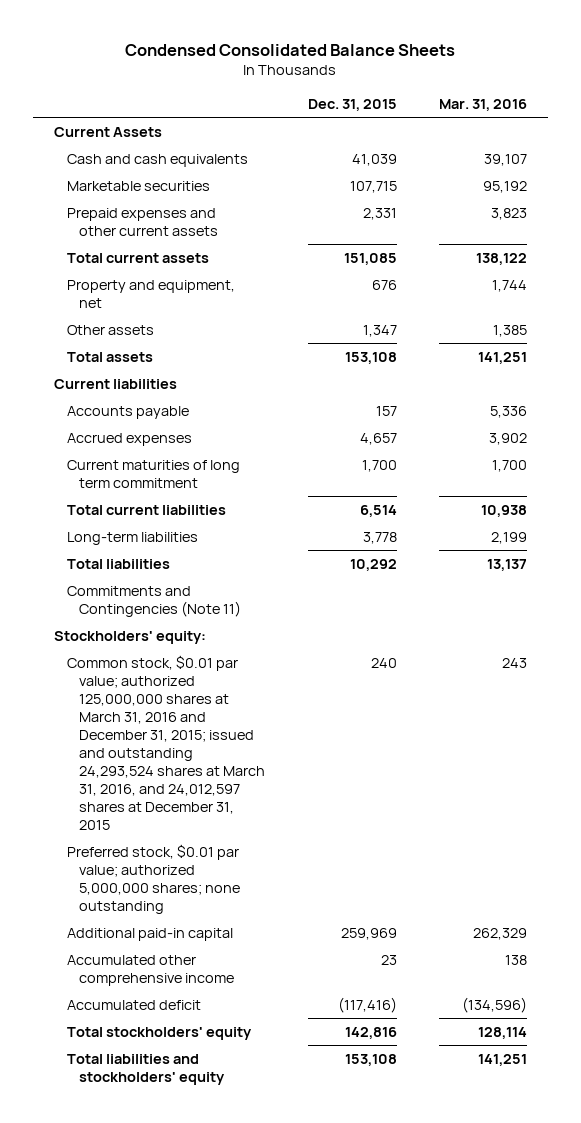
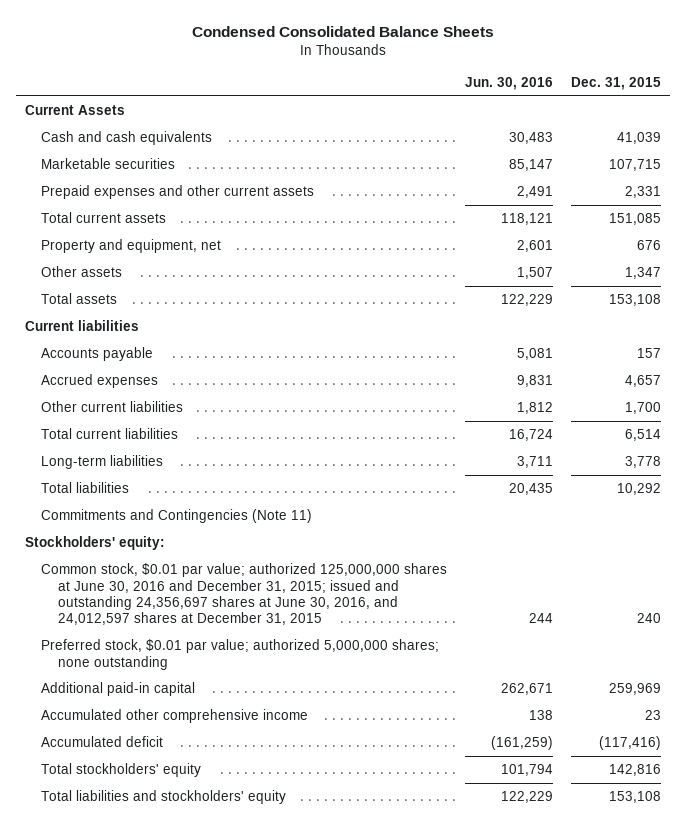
- | Dec. 31, 2015 | Mar. 31, 2016
+ | Jun. 30, 2016 | Dec. 31, 2015
- Current maturities of long term commitment | 1,700 | 1,700
+ Other current liabilities | 1,812 | 1,700
- Common stock, $0.01 par value; authorized 125,000,000 shares at March 31, 2016 and December 31, 2015; issued and outstanding 24,293,524 shares at March 31, 2016, and 24,012,597 shares at December 31, 2015 | 240 | 243
+ Common stock, $0.01 par value; authorized 125,000,000 shares at June 30, 2016 and December 31, 2015; issued and outstanding 24,356,697 shares at June 30, 2016, and 24,012,597 shares at December 31, 2015 | 244 | 240

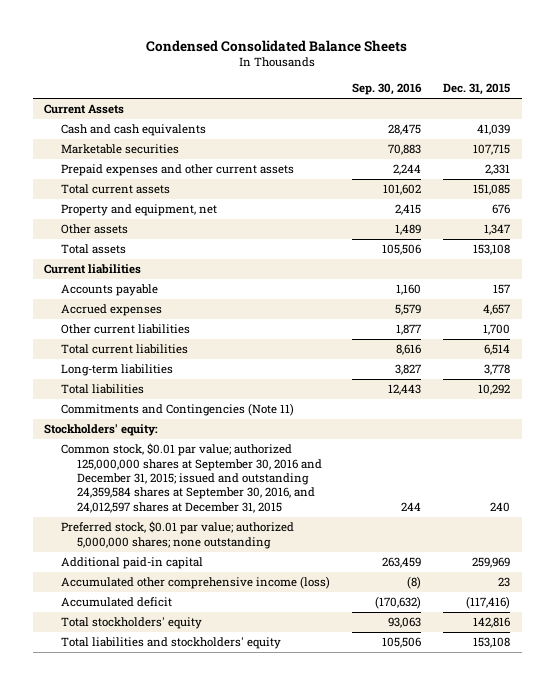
- | Jun. 30, 2016 | Dec. 31, 2015
+ | Sep. 30, 2016 | Dec. 31, 2015
- Common stock, $0.01 par value; authorized 125,000,000 shares at June 30, 2016 and December 31, 2015; issued and outstanding 24,356,697 shares at June 30, 2016, and 24,012,597 shares at December 31, 2015 | 244 | 240
+ Common stock, $0.01 par value; authorized 125,000,000 shares at September 30, 2016 and December 31, 2015; issued and outstanding 24,359,584 shares at September 30, 2016, and 24,012,597 shares at December 31, 2015 | 244 | 240
- Accumulated other comprehensive income | 138 | 23
+ Accumulated other comprehensive income (loss) | (8) | 23

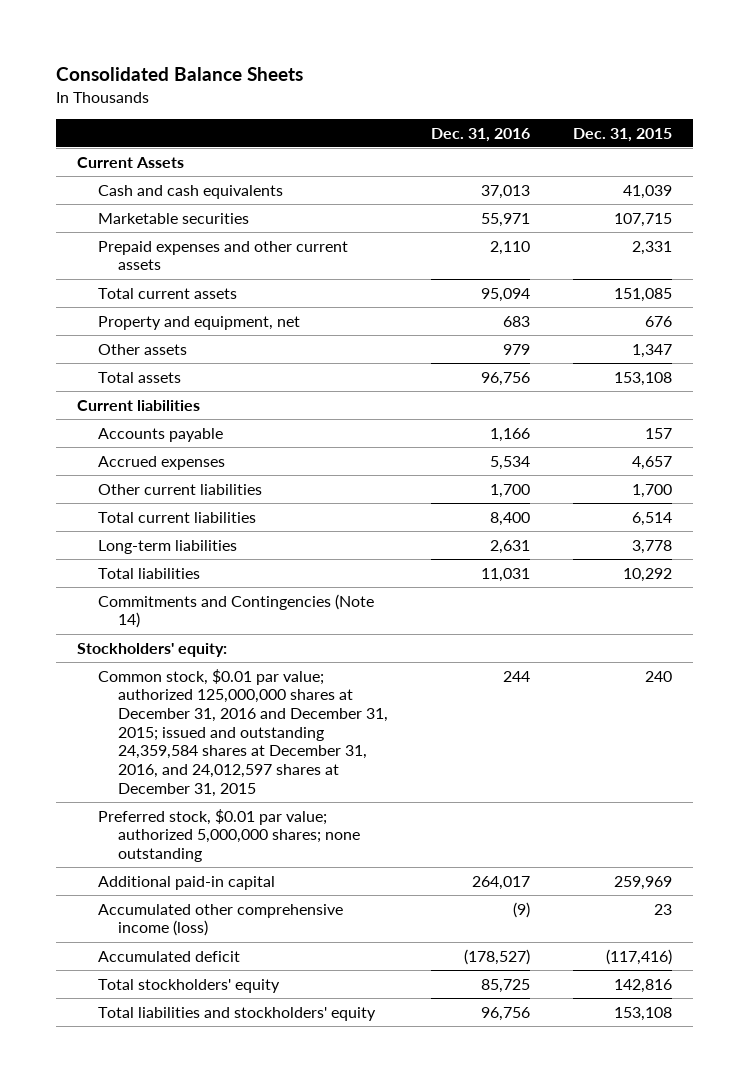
- Condensed Consolidated Balance Sheets
+ Consolidated Balance Sheets
- | Sep. 30, 2016 | Dec. 31, 2015
+ | Dec. 31, 2016 | Dec. 31, 2015
- Commitments and Contingencies (Note 11)
+ Commitments and Contingencies (Note 14)
- Common stock, $0.01 par value; authorized 125,000,000 shares at September 30, 2016 and December 31, 2015; issued and outstanding 24,359,584 shares at September 30, 2016, and 24,012,597 shares at December 31, 2015 | 244 | 240
+ Common stock, $0.01 par value; authorized 125,000,000 shares at December 31, 2016 and December 31, 2015; issued and outstanding 24,359,584 shares at December 31, 2016, and 24,012,597 shares at December 31, 2015 | 244 | 240

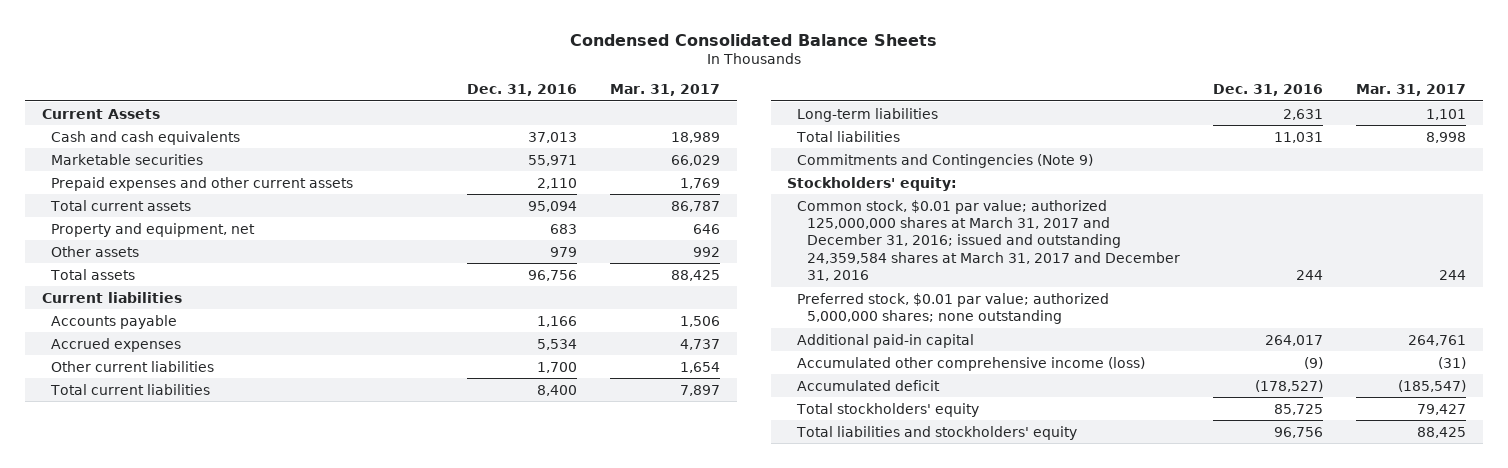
- Consolidated Balance Sheets
+ Condensed Consolidated Balance Sheets
- | Dec. 31, 2016 | Dec. 31, 2015
+ | Dec. 31, 2016 | Mar. 31, 2017
- Commitments and Contingencies (Note 14)
+ Commitments and Contingencies (Note 9)
- Common stock, $0.01 par value; authorized 125,000,000 shares at December 31, 2016 and December 31, 2015; issued and outstanding 24,359,584 shares at December 31, 2016, and 24,012,597 shares at December 31, 2015 | 244 | 240
+ Common stock, $0.01 par value; authorized 125,000,000 shares at March 31, 2017 and December 31, 2016; issued and outstanding 24,359,584 shares at March 31, 2017 and December 31, 2016 | 244 | 244

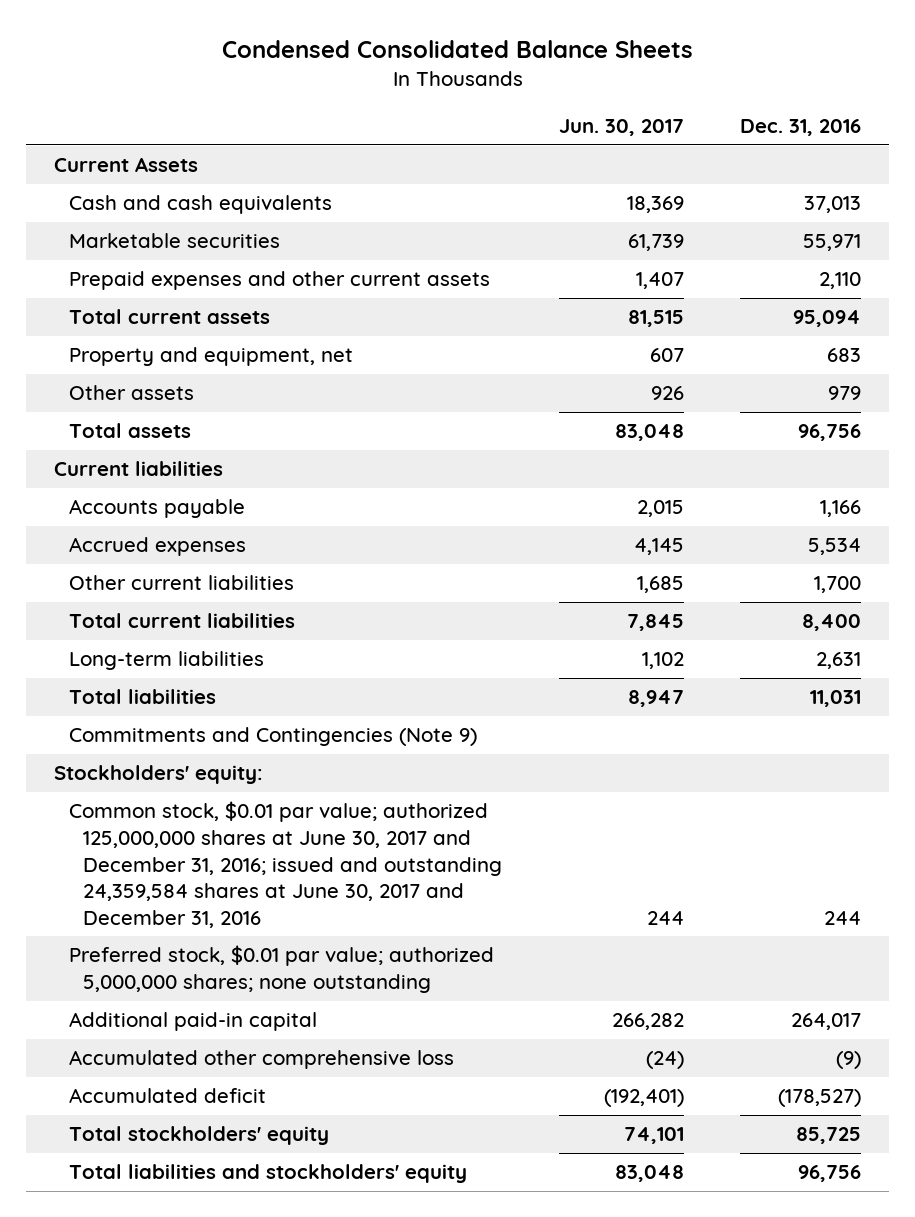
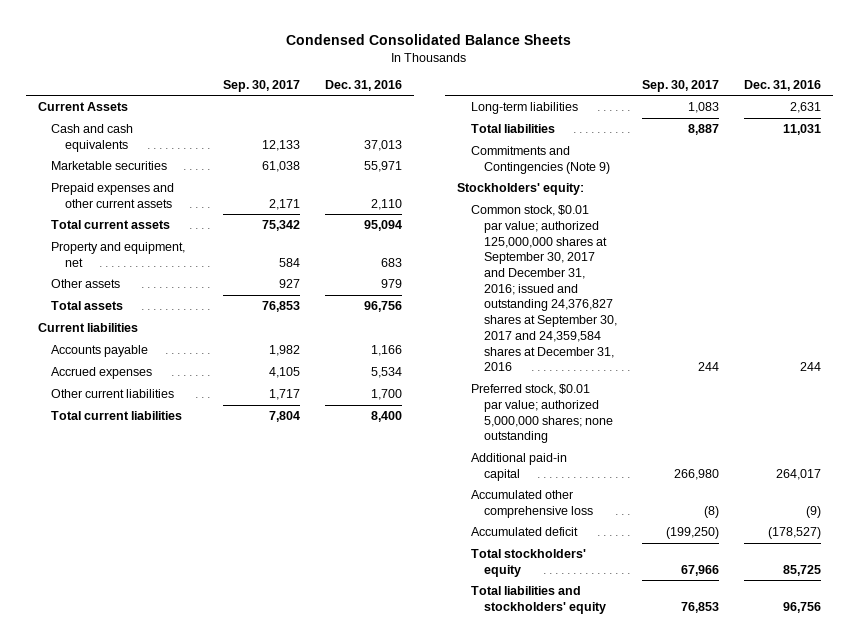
- | Jun. 30, 2017 | Dec. 31, 2016
+ | Sep. 30, 2017 | Dec. 31, 2016
- Common stock, $0.01 par value; authorized 125,000,000 shares at June 30, 2017 and December 31, 2016; issued and outstanding 24,359,584 shares at June 30, 2017 and December 31, 2016 | 244 | 244
+ Common stock, $0.01 par value; authorized 125,000,000 shares at September 30, 2017 and December 31, 2016; issued and outstanding 24,376,827 shares at September 30, 2017 and 24,359,584 shares at December 31, 2016 | 244 | 244

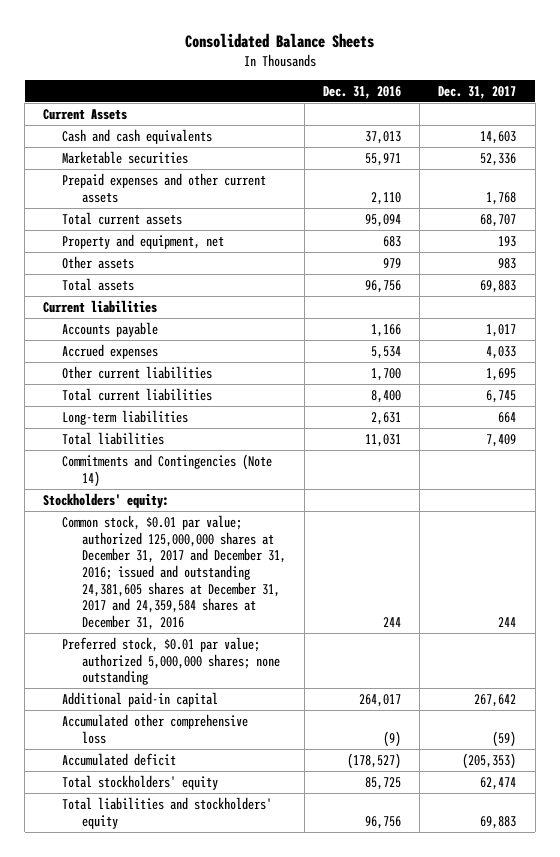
- Condensed Consolidated Balance Sheets
+ Consolidated Balance Sheets
- | Sep. 30, 2017 | Dec. 31, 2016
+ | Dec. 31, 2016 | Dec. 31, 2017
- Commitments and Contingencies (Note 9)
+ Commitments and Contingencies (Note 14)
- Common stock, $0.01 par value; authorized 125,000,000 shares at September 30, 2017 and December 31, 2016; issued and outstanding 24,376,827 shares at September 30, 2017 and 24,359,584 shares at December 31, 2016 | 244 | 244
+ Common stock, $0.01 par value; authorized 125,000,000 shares at December 31, 2017 and December 31, 2016; issued and outstanding 24,381,605 shares at December 31, 2017 and 24,359,584 shares at December 31, 2016 | 244 | 244

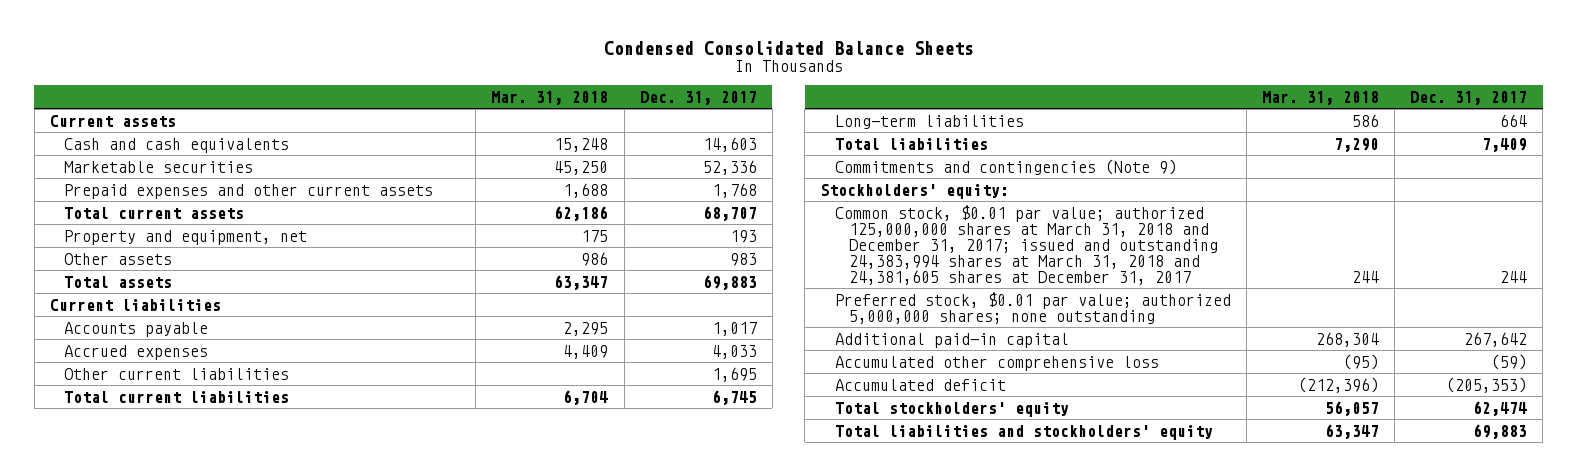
- Consolidated Balance Sheets
+ Condensed Consolidated Balance Sheets
- | Dec. 31, 2016 | Dec. 31, 2017
+ | Mar. 31, 2018 | Dec. 31, 2017
- Current Assets
+ Current assets
- Commitments and Contingencies (Note 14)
+ Commitments and contingencies (Note 9)
- Common stock, $0.01 par value; authorized 125,000,000 shares at December 31, 2017 and December 31, 2016; issued and outstanding 24,381,605 shares at December 31, 2017 and 24,359,584 shares at December 31, 2016 | 244 | 244
+ Common stock, $0.01 par value; authorized 125,000,000 shares at March 31, 2018 and December 31, 2017; issued and outstanding 24,383,994 shares at March 31, 2018 and 24,381,605 shares at December 31, 2017 | 244 | 244

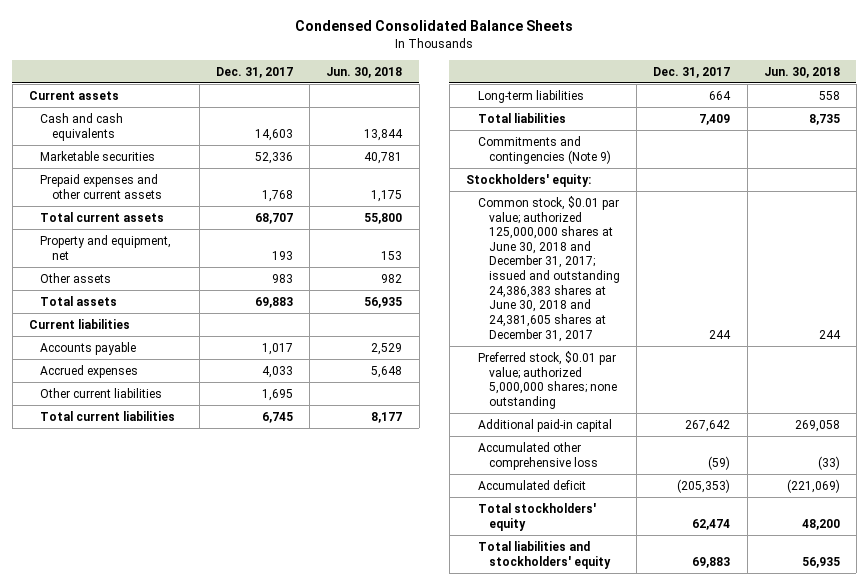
- | Mar. 31, 2018 | Dec. 31, 2017
+ | Dec. 31, 2017 | Jun. 30, 2018
- Common stock, $0.01 par value; authorized 125,000,000 shares at March 31, 2018 and December 31, 2017; issued and outstanding 24,383,994 shares at March 31, 2018 and 24,381,605 shares at December 31, 2017 | 244 | 244
+ Common stock, $0.01 par value; authorized 125,000,000 shares at June 30, 2018 and December 31, 2017; issued and outstanding 24,386,383 shares at June 30, 2018 and 24,381,605 shares at December 31, 2017 | 244 | 244

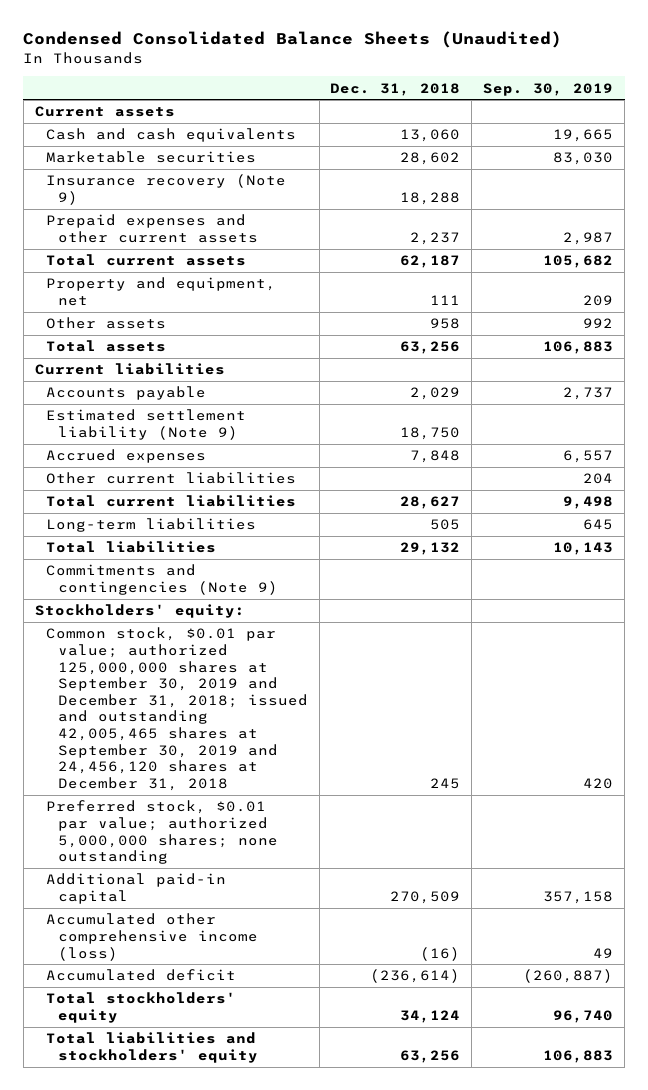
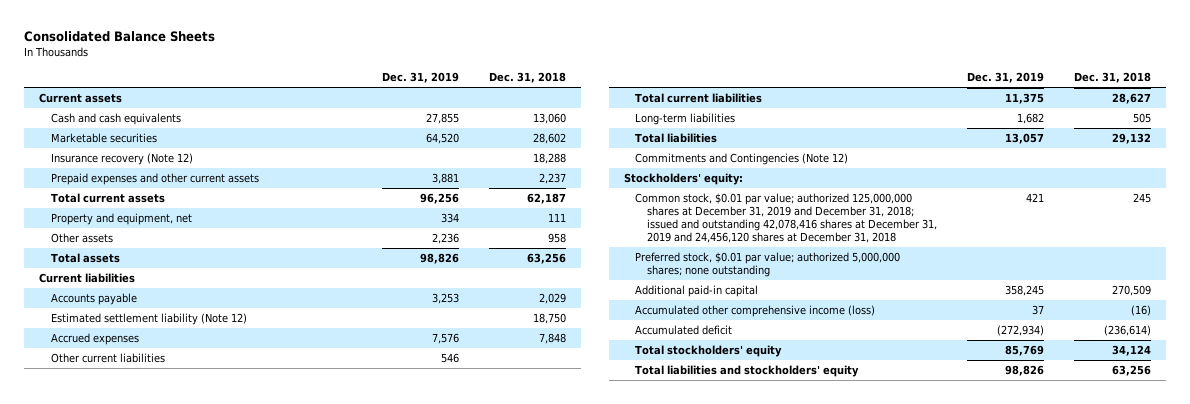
- Condensed Consolidated Balance Sheets (Unaudited)
+ Consolidated Balance Sheets
- | Dec. 31, 2018 | Sep. 30, 2019
+ | Dec. 31, 2019 | Dec. 31, 2018
- Insurance recovery (Note 9) | 18,288 |
+ Insurance recovery (Note 12) | | 18,288
- Estimated settlement liability (Note 9) | 18,750 |
+ Estimated settlement liability (Note 12) | | 18,750
- Commitments and contingencies (Note 9)
+ Commitments and Contingencies (Note 12)
- Common stock, $0.01 par value; authorized 125,000,000 shares at September 30, 2019 and December 31, 2018; issued and outstanding 42,005,465 shares at September 30, 2019 and 24,456,120 shares at December 31, 2018 | 245 | 420
+ Common stock, $0.01 par value; authorized 125,000,000 shares at December 31, 2019 and December 31, 2018; issued and outstanding 42,078,416 shares at December 31, 2019 and 24,456,120 shares at December 31, 2018 | 421 | 245

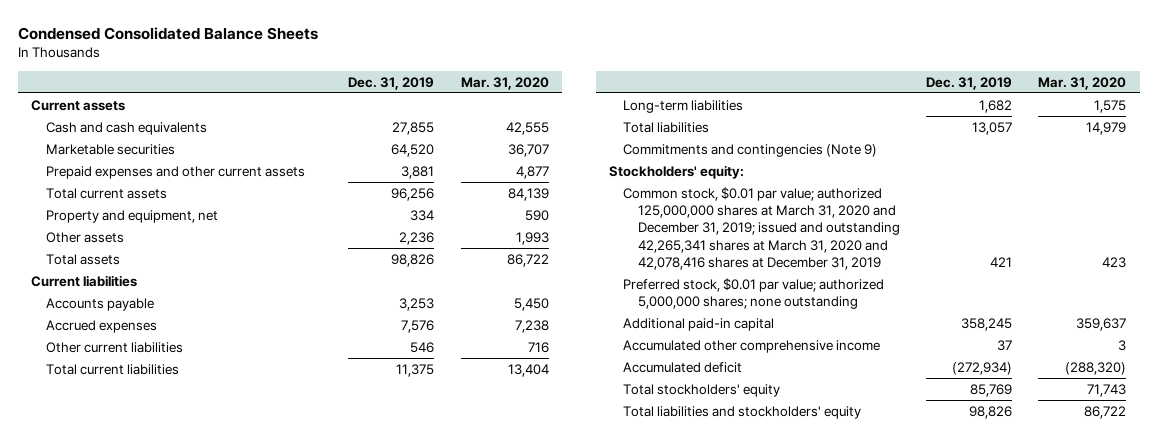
- Consolidated Balance Sheets
+ Condensed Consolidated Balance Sheets
- | Dec. 31, 2019 | Dec. 31, 2018
+ | Dec. 31, 2019 | Mar. 31, 2020
- Insurance recovery (Note 12) | | 18,288
- Estimated settlement liability (Note 12) | | 18,750
- Commitments and Contingencies (Note 12)
+ Commitments and contingencies (Note 9)
- Common stock, $0.01 par value; authorized 125,000,000 shares at December 31, 2019 and December 31, 2018; issued and outstanding 42,078,416 shares at December 31, 2019 and 24,456,120 shares at December 31, 2018 | 421 | 245
+ Common stock, $0.01 par value; authorized 125,000,000 shares at March 31, 2020 and December 31, 2019; issued and outstanding 42,265,341 shares at March 31, 2020 and 42,078,416 shares at December 31, 2019 | 421 | 423
- Accumulated other comprehensive income (loss) | 37 | (16)
+ Accumulated other comprehensive income | 37 | 3

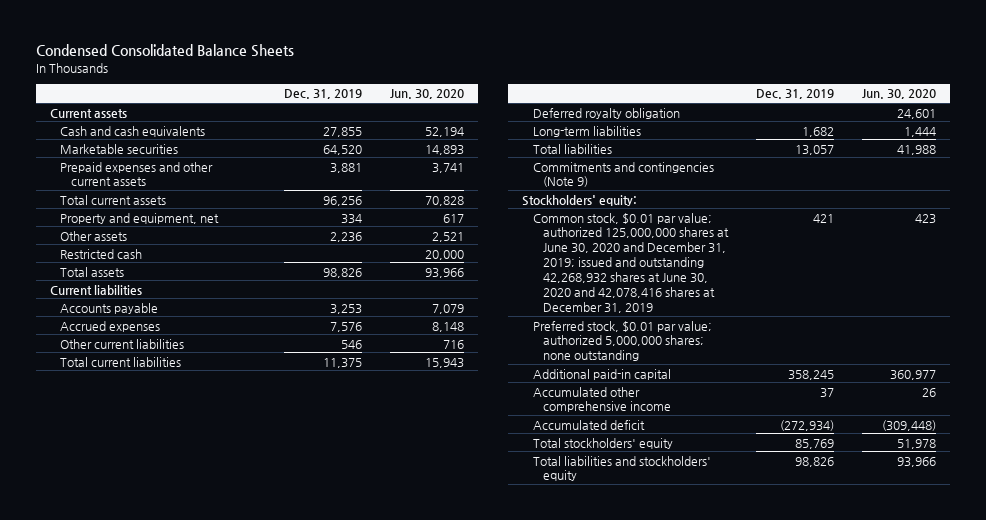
- | Dec. 31, 2019 | Mar. 31, 2020
+ | Dec. 31, 2019 | Jun. 30, 2020
+ Restricted cash | | 20,000
+ Deferred royalty obligation | | 24,601
- Common stock, $0.01 par value; authorized 125,000,000 shares at March 31, 2020 and December 31, 2019; issued and outstanding 42,265,341 shares at March 31, 2020 and 42,078,416 shares at December 31, 2019 | 421 | 423
+ Common stock, $0.01 par value; authorized 125,000,000 shares at June 30, 2020 and December 31, 2019; issued and outstanding 42,268,932 shares at June 30, 2020 and 42,078,416 shares at December 31, 2019 | 421 | 423

